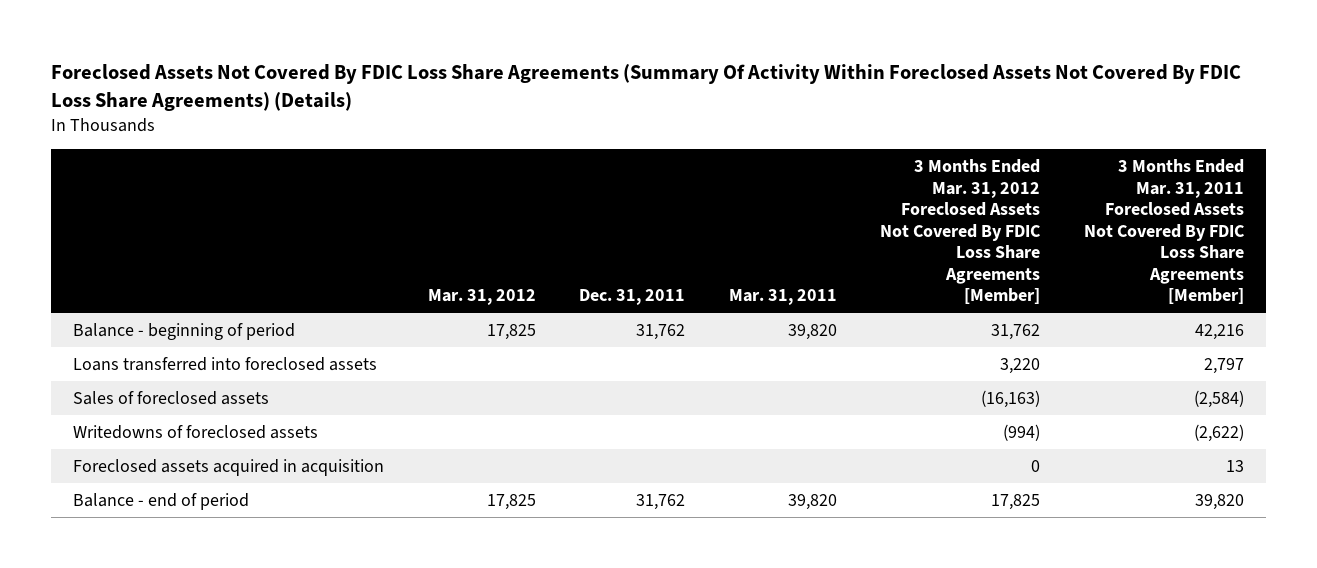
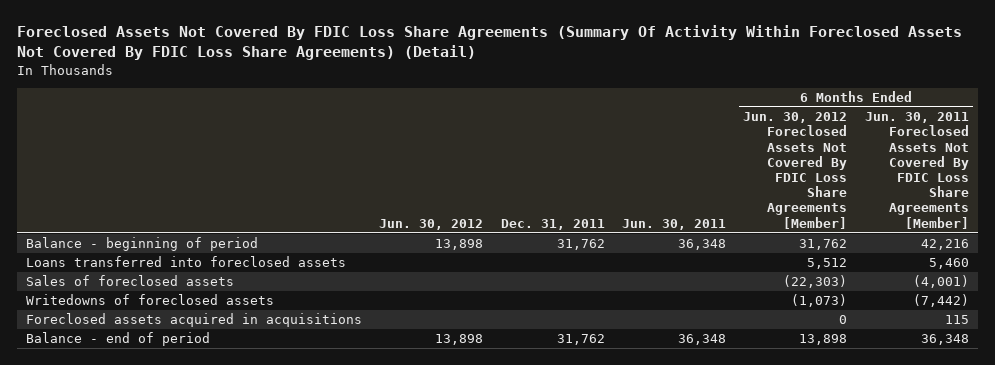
- Foreclosed Assets Not Covered By FDIC Loss Share Agreements (Summary Of Activity Within Foreclosed Assets Not Covered By FDIC Loss Share Agreements) (Details)
+ Foreclosed Assets Not Covered By FDIC Loss Share Agreements (Summary Of Activity Within Foreclosed Assets Not Covered By FDIC Loss Share Agreements) (Detail)
- | Mar. 31, 2012 | Dec. 31, 2011 | Mar. 31, 2011 | 3 Months Ended Mar. 31, 2012 Foreclosed Assets Not Covered By FDIC Loss Share Agreements [Member] | 3 Months Ended Mar. 31, 2011 Foreclosed Assets Not Covered By FDIC Loss Share Agreements [Member]
+ | Jun. 30, 2012 | Dec. 31, 2011 | Jun. 30, 2011 | 6 Months Ended Jun. 30, 2012 Foreclosed Assets Not Covered By FDIC Loss Share Agreements [Member] | 6 Months Ended Jun. 30, 2011 Foreclosed Assets Not Covered By FDIC Loss Share Agreements [Member]
- Foreclosed assets acquired in acquisition | | | | 0 | 13
+ Foreclosed assets acquired in acquisitions | | | | 0 | 115

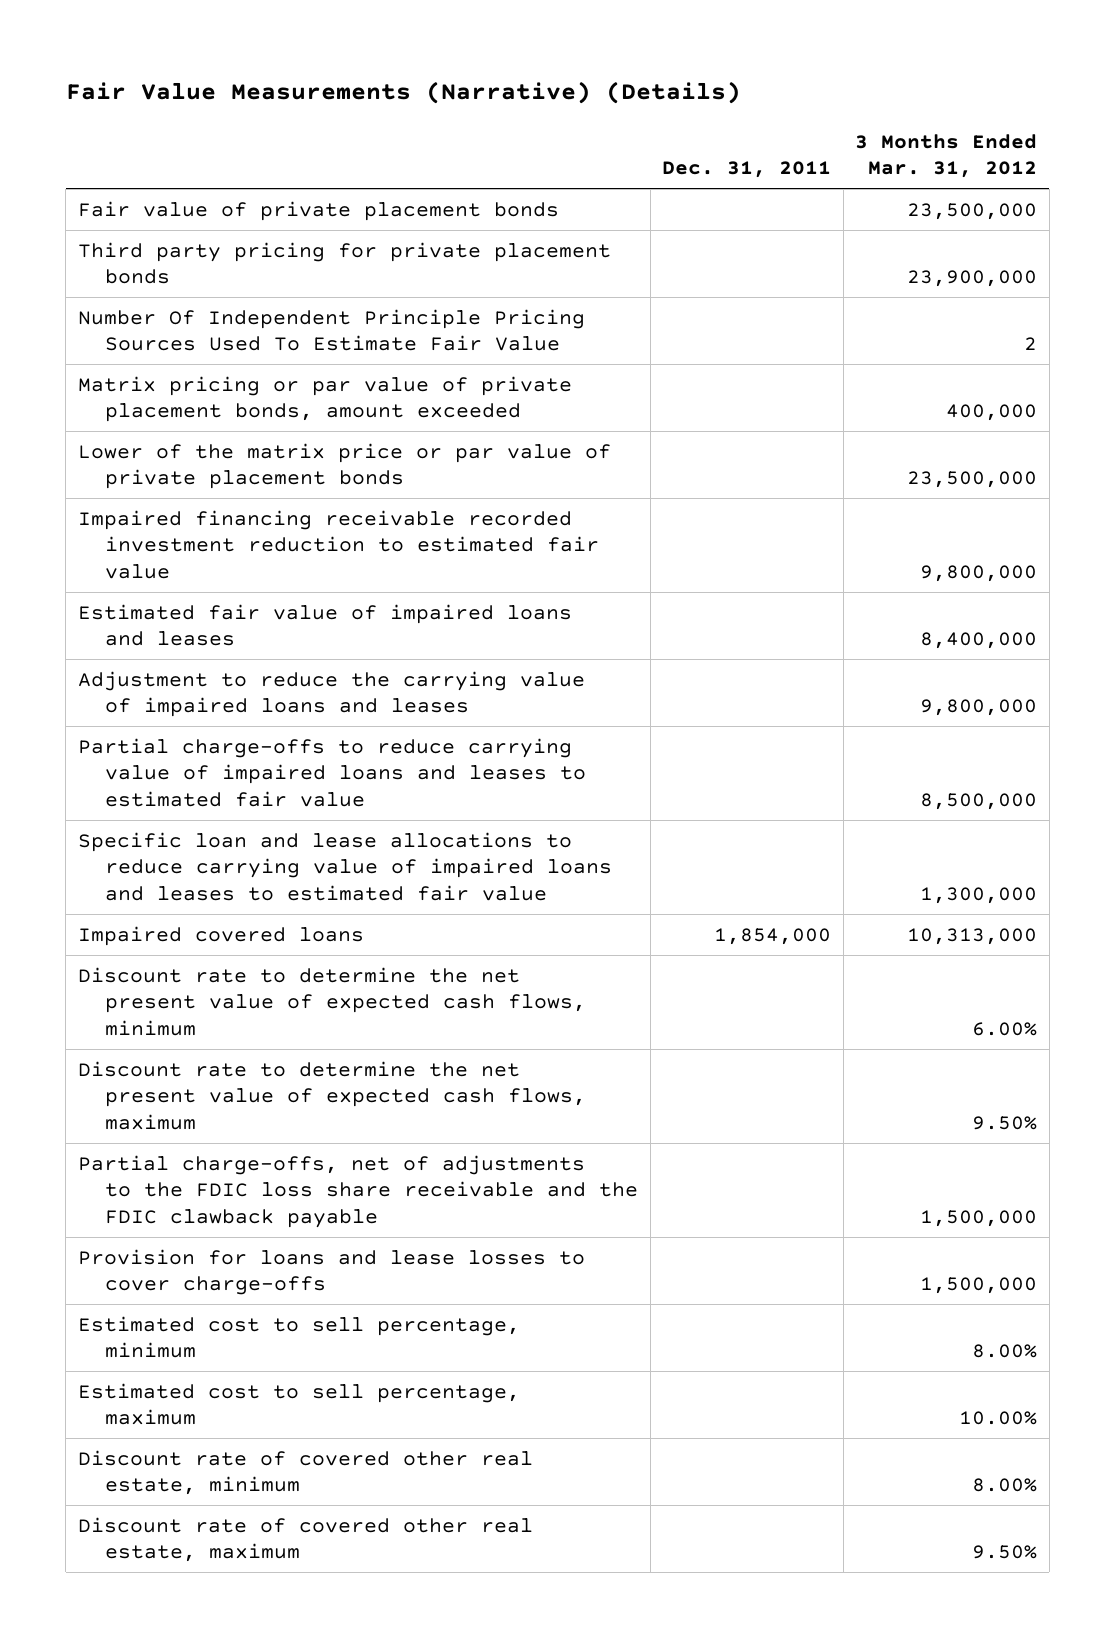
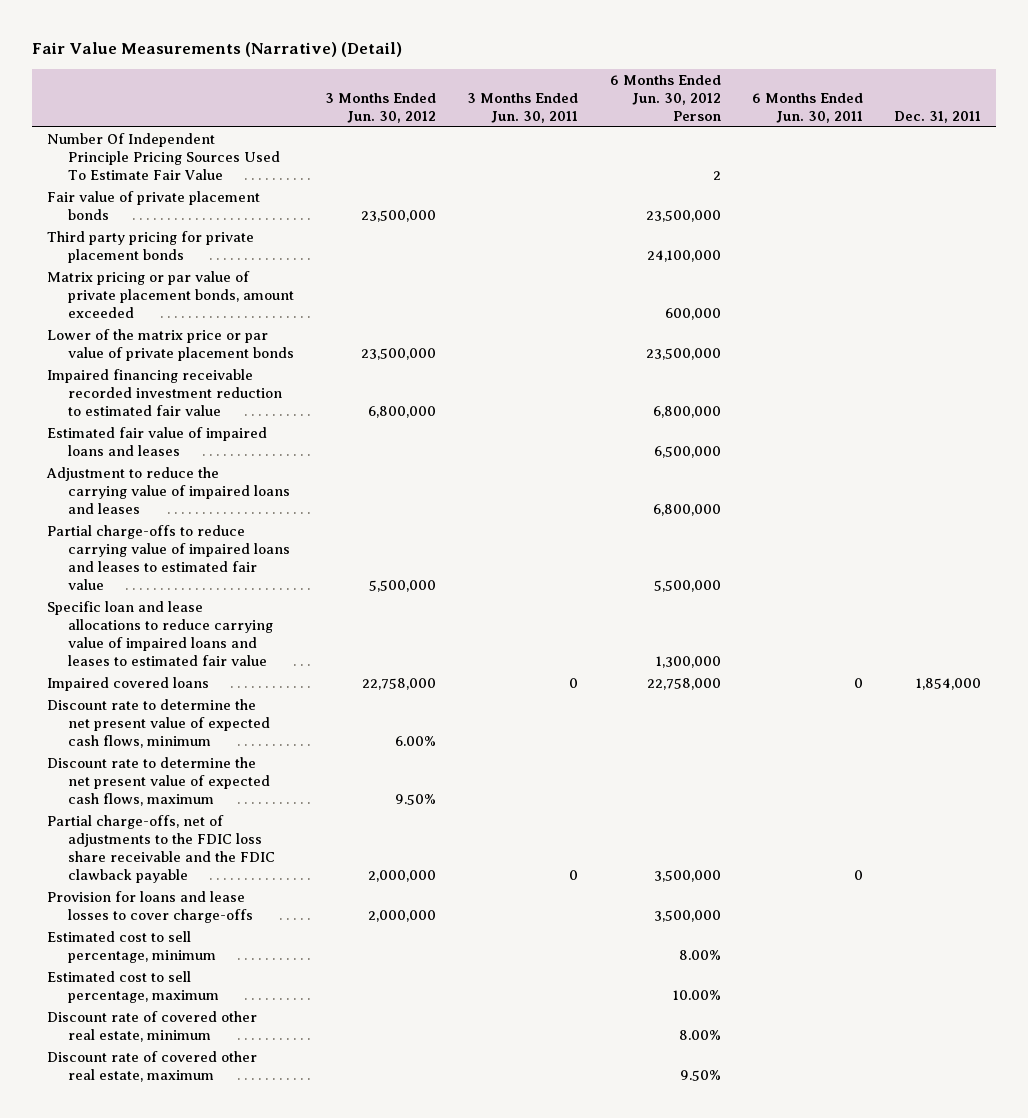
- Fair Value Measurements (Narrative) (Details)
+ Fair Value Measurements (Narrative) (Detail)
- | Dec. 31, 2011 | 3 Months Ended Mar. 31, 2012
+ | 3 Months Ended Jun. 30, 2012 | 3 Months Ended Jun. 30, 2011 | 6 Months Ended Jun. 30, 2012 Person | 6 Months Ended Jun. 30, 2011 | Dec. 31, 2011
moved up: Number Of Independent Principle Pricing Sources Used To Estimate Fair Value | | | 2 | |

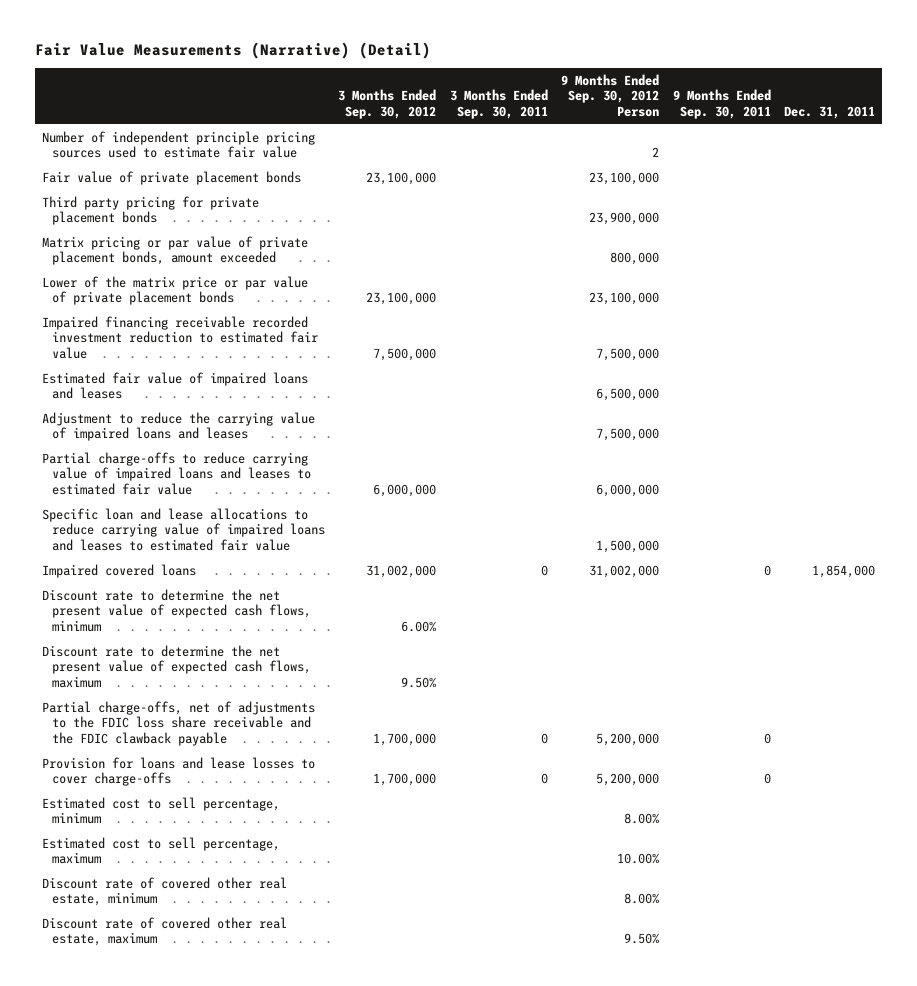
- | 3 Months Ended Jun. 30, 2012 | 3 Months Ended Jun. 30, 2011 | 6 Months Ended Jun. 30, 2012 Person | 6 Months Ended Jun. 30, 2011 | Dec. 31, 2011
+ | 3 Months Ended Sep. 30, 2012 | 3 Months Ended Sep. 30, 2011 | 9 Months Ended Sep. 30, 2012 Person | 9 Months Ended Sep. 30, 2011 | Dec. 31, 2011
- Number Of Independent Principle Pricing Sources Used To Estimate Fair Value | | | 2 | |
+ Number of independent principle pricing sources used to estimate fair value | | | 2 | |

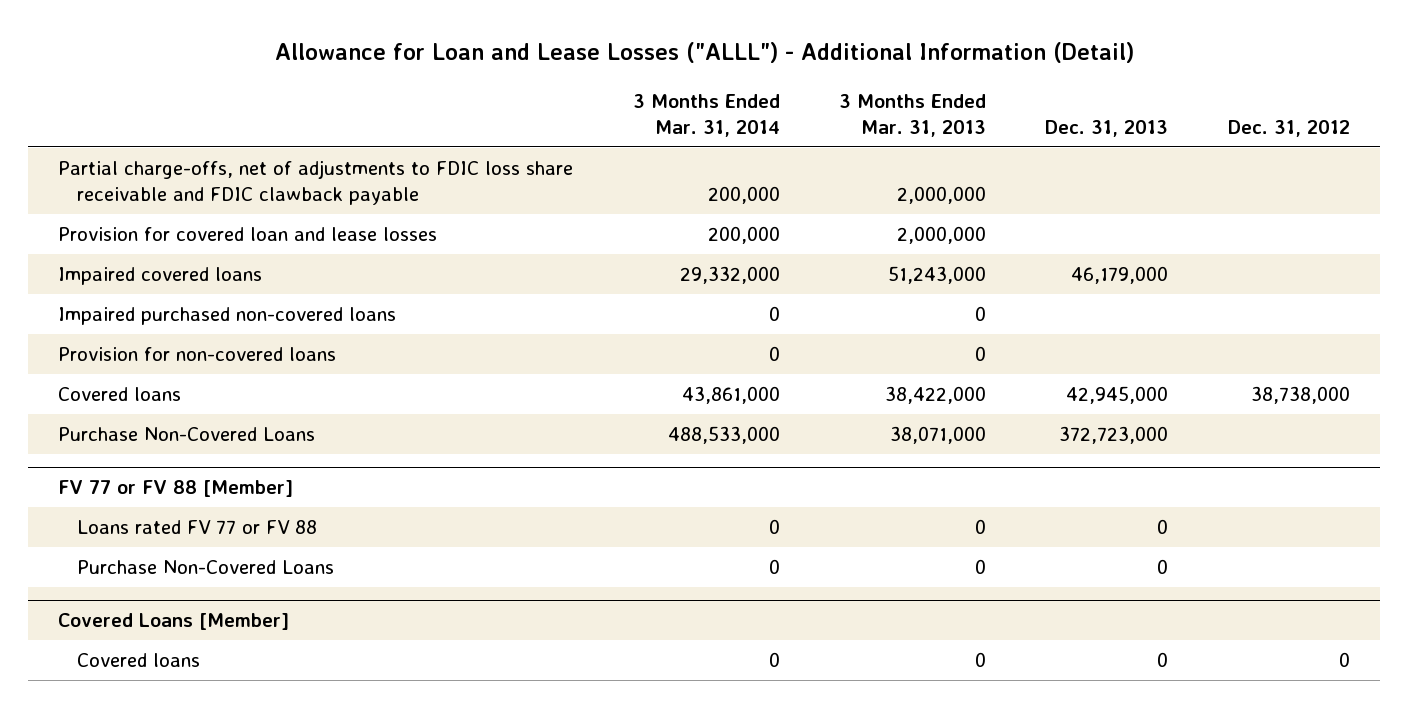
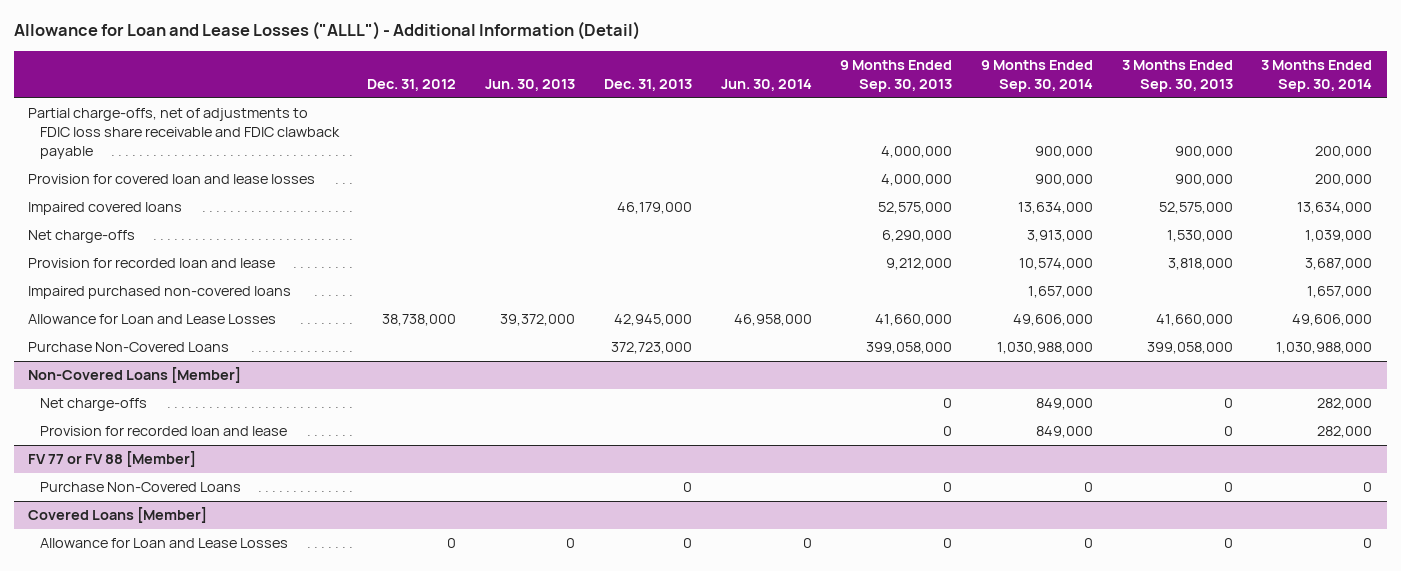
- | 3 Months Ended Mar. 31, 2014 | 3 Months Ended Mar. 31, 2013 | Dec. 31, 2013 | Dec. 31, 2012
+ | Dec. 31, 2012 | Jun. 30, 2013 | Dec. 31, 2013 | Jun. 30, 2014 | 9 Months Ended Sep. 30, 2013 | 9 Months Ended Sep. 30, 2014 | 3 Months Ended Sep. 30, 2013 | 3 Months Ended Sep. 30, 2014
+ Net charge-offs | | | | | 6,290,000 | 3,913,000 | 1,530,000 | 1,039,000
+ Provision for recorded loan and lease | | | | | 9,212,000 | 10,574,000 | 3,818,000 | 3,687,000
- Provision for non-covered loans | 0 | 0 | |
- Covered loans | 43,861,000 | 38,422,000 | 42,945,000 | 38,738,000
+ Allowance for Loan and Lease Losses | 38,738,000 | 39,372,000 | 42,945,000 | 46,958,000 | 41,660,000 | 49,606,000 | 41,660,000 | 49,606,000
+ Non-Covered Loans [Member]
+ Net charge-offs | | | | | 0 | 849,000 | 0 | 282,000
+ Provision for recorded loan and lease | | | | | 0 | 849,000 | 0 | 282,000
@ FV 77 or FV 88 [Member]
- Loans rated FV 77 or FV 88 | 0 | 0 | 0 |
@ Covered Loans [Member]
- Covered loans | 0 | 0 | 0 | 0
+ Allowance for Loan and Lease Losses | 0 | 0 | 0 | 0 | 0 | 0 | 0 | 0

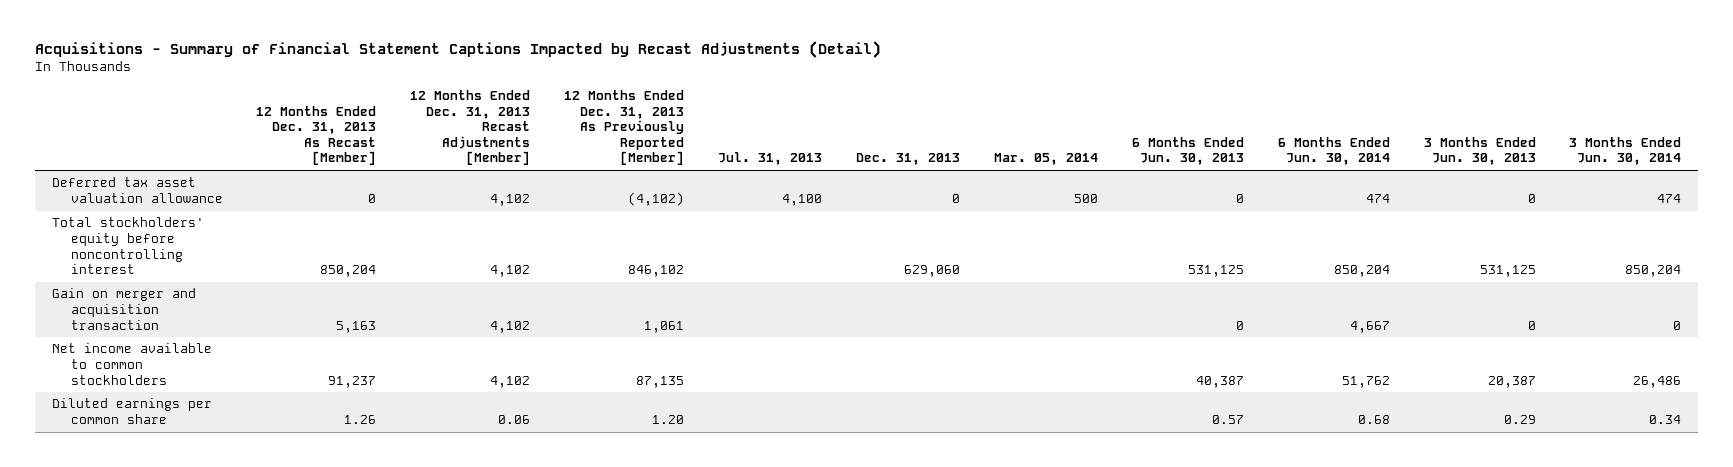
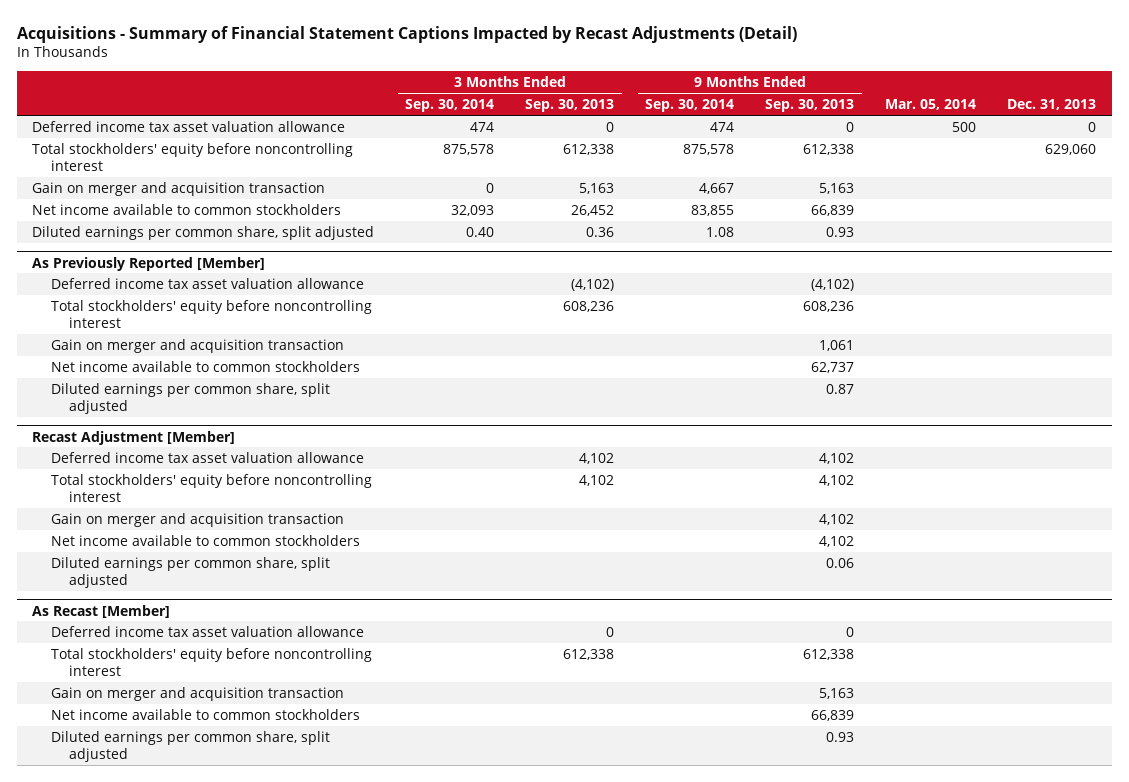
- | 12 Months Ended Dec. 31, 2013 As Recast [Member] | 12 Months Ended Dec. 31, 2013 Recast Adjustments [Member] | 12 Months Ended Dec. 31, 2013 As Previously Reported [Member] | Jul. 31, 2013 | Dec. 31, 2013 | Mar. 05, 2014 | 6 Months Ended Jun. 30, 2013 | 6 Months Ended Jun. 30, 2014 | 3 Months Ended Jun. 30, 2013 | 3 Months Ended Jun. 30, 2014
+ | 3 Months Ended Sep. 30, 2014 | 3 Months Ended Sep. 30, 2013 | 9 Months Ended Sep. 30, 2014 | 9 Months Ended Sep. 30, 2013 | Mar. 05, 2014 | Dec. 31, 2013
- Deferred tax asset valuation allowance | 0 | 4,102 | (4,102) | 4,100 | 0 | 500 | 0 | 474 | 0 | 474
+ Deferred income tax asset valuation allowance | 474 | 0 | 474 | 0 | 500 | 0
- Diluted earnings per common share | 1.26 | 0.06 | 1.20 | | | | 0.57 | 0.68 | 0.29 | 0.34
+ Diluted earnings per common share, split adjusted | 0.40 | 0.36 | 1.08 | 0.93 | |
+ As Previously Reported [Member]
+ Deferred income tax asset valuation allowance | | (4,102) | | (4,102) | |
+ Total stockholders' equity before noncontrolling interest | | 608,236 | | 608,236 | |
+ Gain on merger and acquisition transaction | | | | 1,061 | |
+ Net income available to common stockholders | | | | 62,737 | |
+ Diluted earnings per common share, split adjusted | | | | 0.87 | |
+ Recast Adjustment [Member]
+ Deferred income tax asset valuation allowance | | 4,102 | | 4,102 | |
+ Total stockholders' equity before noncontrolling interest | | 4,102 | | 4,102 | |
+ Gain on merger and acquisition transaction | | | | 4,102 | |
+ Net income available to common stockholders | | | | 4,102 | |
+ Diluted earnings per common share, split adjusted | | | | 0.06 | |
+ As Recast [Member]
+ Deferred income tax asset valuation allowance | | 0 | | 0 | |
+ Total stockholders' equity before noncontrolling interest | | 612,338 | | 612,338 | |
+ Gain on merger and acquisition transaction | | | | 5,163 | |
+ Net income available to common stockholders | | | | 66,839 | |
+ Diluted earnings per common share, split adjusted | | | | 0.93 | |

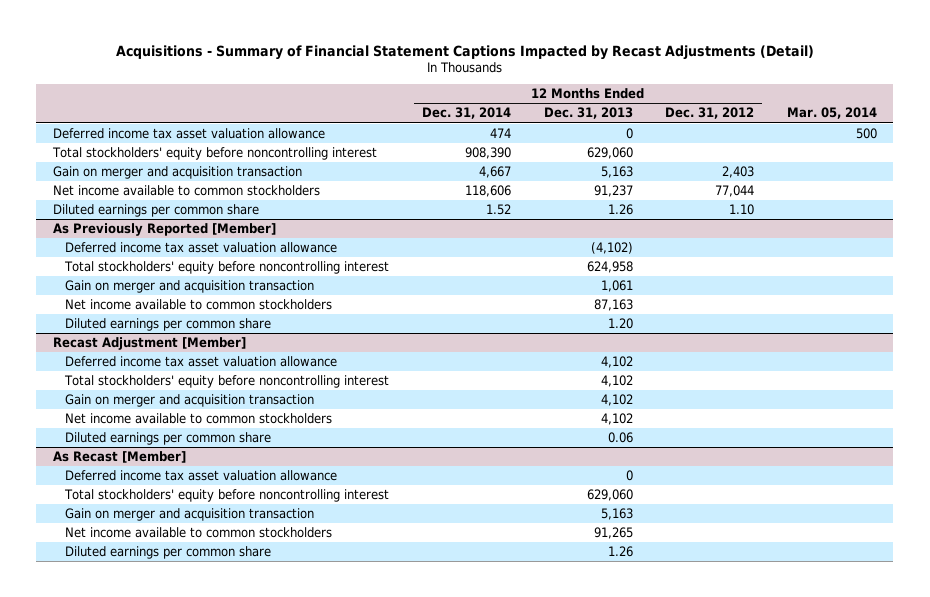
- | 3 Months Ended Sep. 30, 2014 | 3 Months Ended Sep. 30, 2013 | 9 Months Ended Sep. 30, 2014 | 9 Months Ended Sep. 30, 2013 | Mar. 05, 2014 | Dec. 31, 2013
+ | 12 Months Ended Dec. 31, 2014 | 12 Months Ended Dec. 31, 2013 | 12 Months Ended Dec. 31, 2012 | Mar. 05, 2014
- Diluted earnings per common share, split adjusted | 0.40 | 0.36 | 1.08 | 0.93 | |
+ Diluted earnings per common share | 1.52 | 1.26 | 1.10 |
@ As Previously Reported [Member]
- Diluted earnings per common share, split adjusted | | | | 0.87 | |
+ Diluted earnings per common share | | 1.20 | |
@ Recast Adjustment [Member]
- Diluted earnings per common share, split adjusted | | | | 0.06 | |
+ Diluted earnings per common share | | 0.06 | |
@ As Recast [Member]
- Diluted earnings per common share, split adjusted | | | | 0.93 | |
+ Diluted earnings per common share | | 1.26 | |

